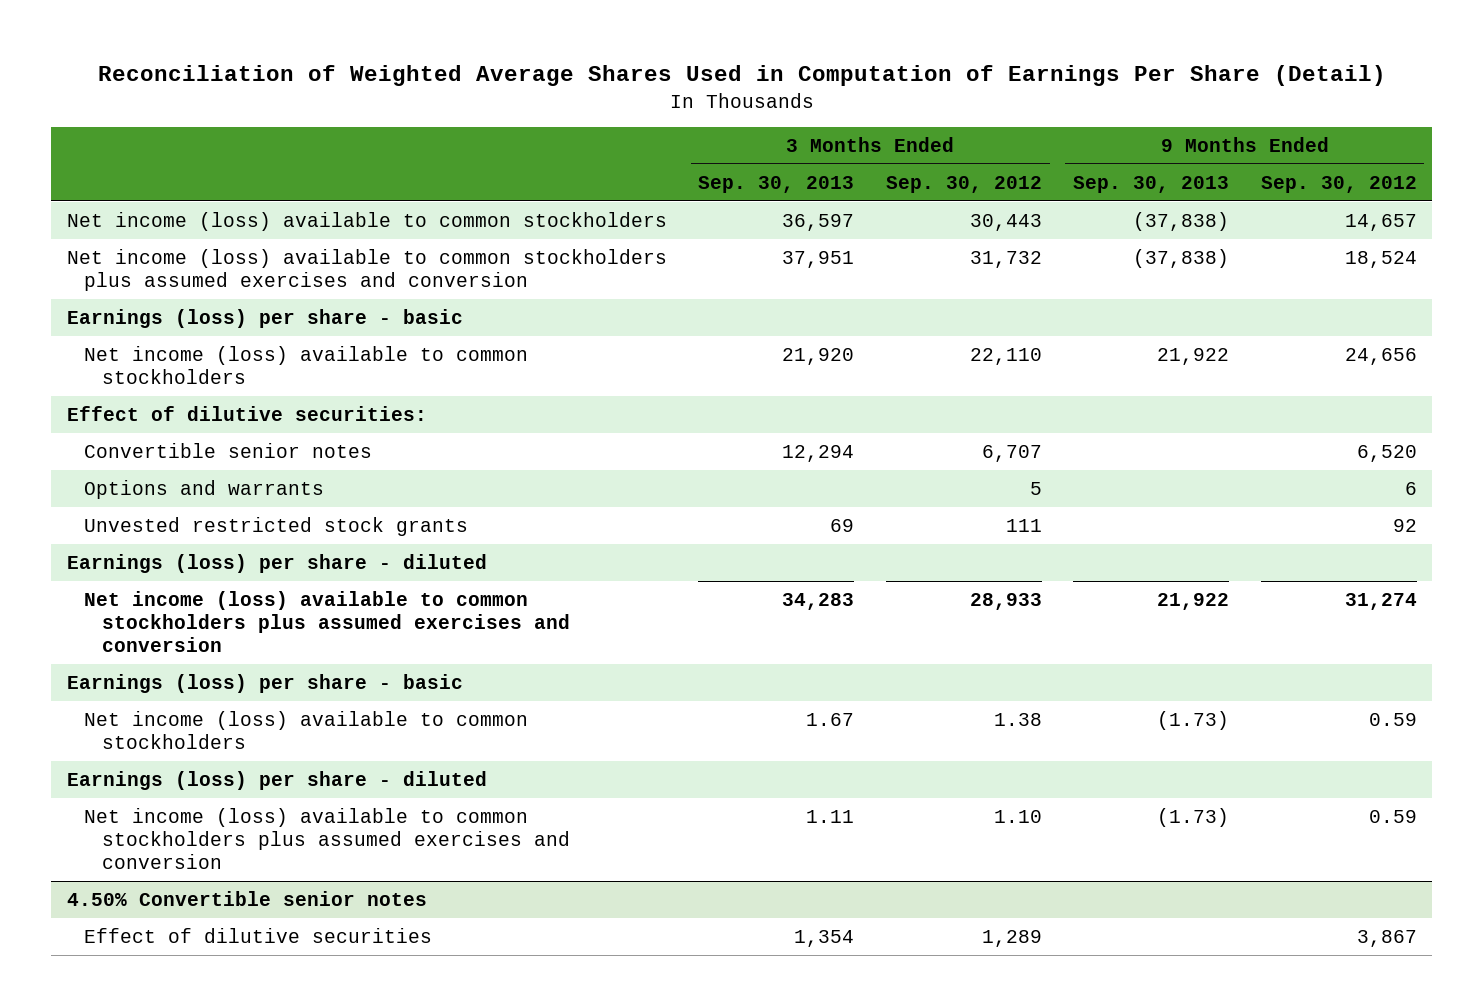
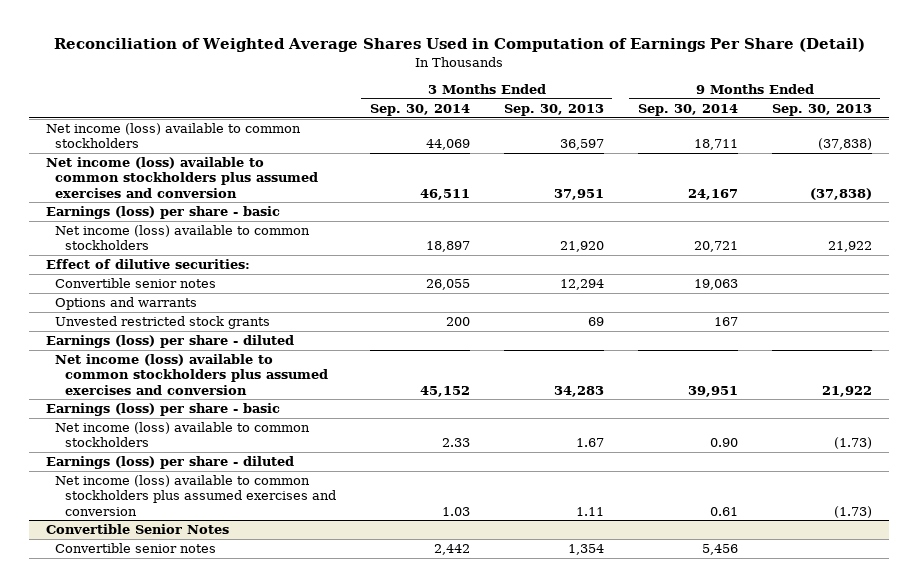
- | 3 Months Ended Sep. 30, 2013 | 3 Months Ended Sep. 30, 2012 | 9 Months Ended Sep. 30, 2013 | 9 Months Ended Sep. 30, 2012
+ | 3 Months Ended Sep. 30, 2014 | 3 Months Ended Sep. 30, 2013 | 9 Months Ended Sep. 30, 2014 | 9 Months Ended Sep. 30, 2013
- 4.50% Convertible senior notes
- Effect of dilutive securities | 1,354 | 1,289 | | 3,867
+ Convertible Senior Notes
+ Convertible senior notes | 2,442 | 1,354 | 5,456 |

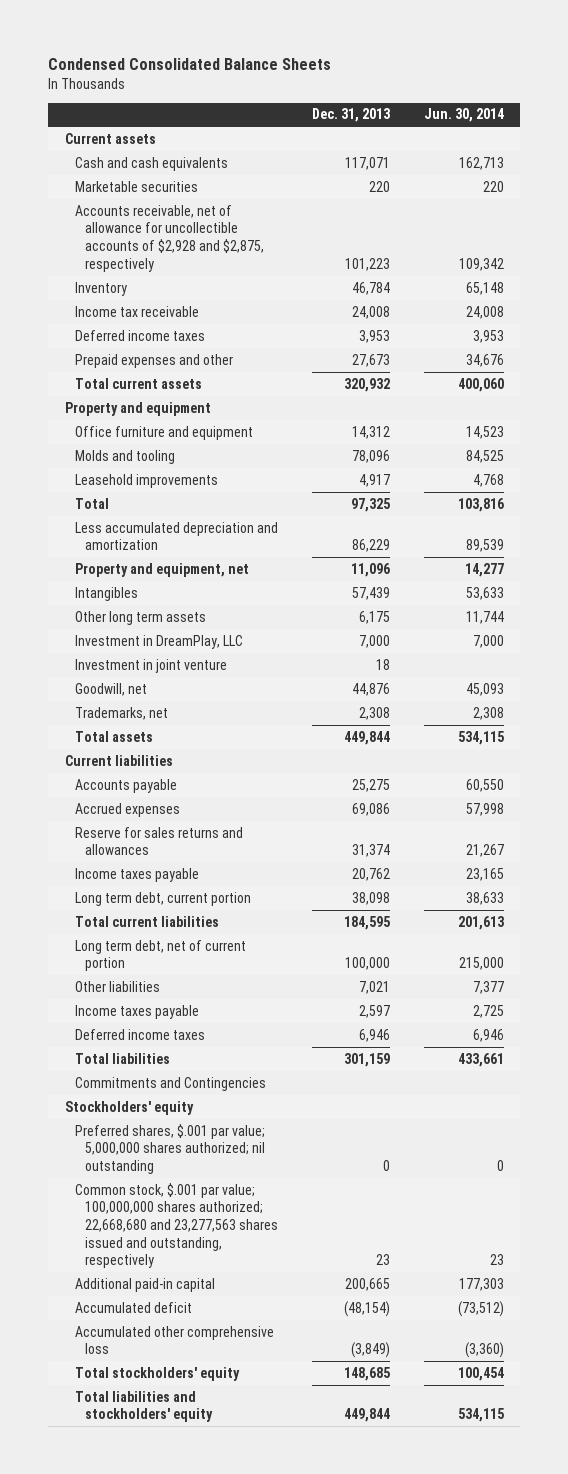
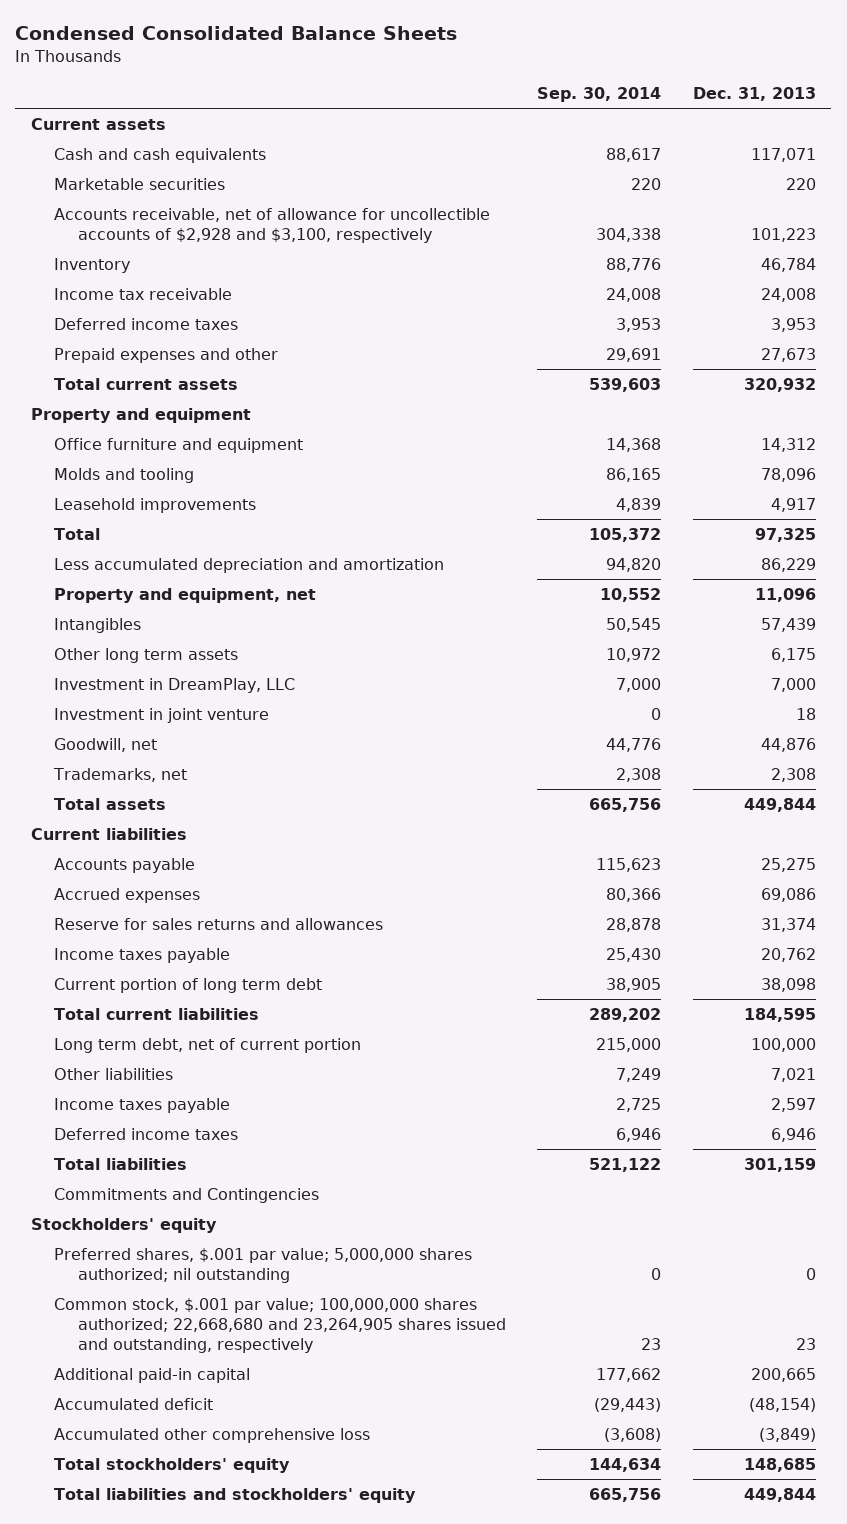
- | Dec. 31, 2013 | Jun. 30, 2014
+ | Sep. 30, 2014 | Dec. 31, 2013
- Accounts receivable, net of allowance for uncollectible accounts of $2,928 and $2,875, respectively | 101,223 | 109,342
+ Accounts receivable, net of allowance for uncollectible accounts of $2,928 and $3,100, respectively | 304,338 | 101,223
- Long term debt, current portion | 38,098 | 38,633
+ Current portion of long term debt | 38,905 | 38,098
- Common stock, $.001 par value; 100,000,000 shares authorized; 22,668,680 and 23,277,563 shares issued and outstanding, respectively | 23 | 23
+ Common stock, $.001 par value; 100,000,000 shares authorized; 22,668,680 and 23,264,905 shares issued and outstanding, respectively | 23 | 23

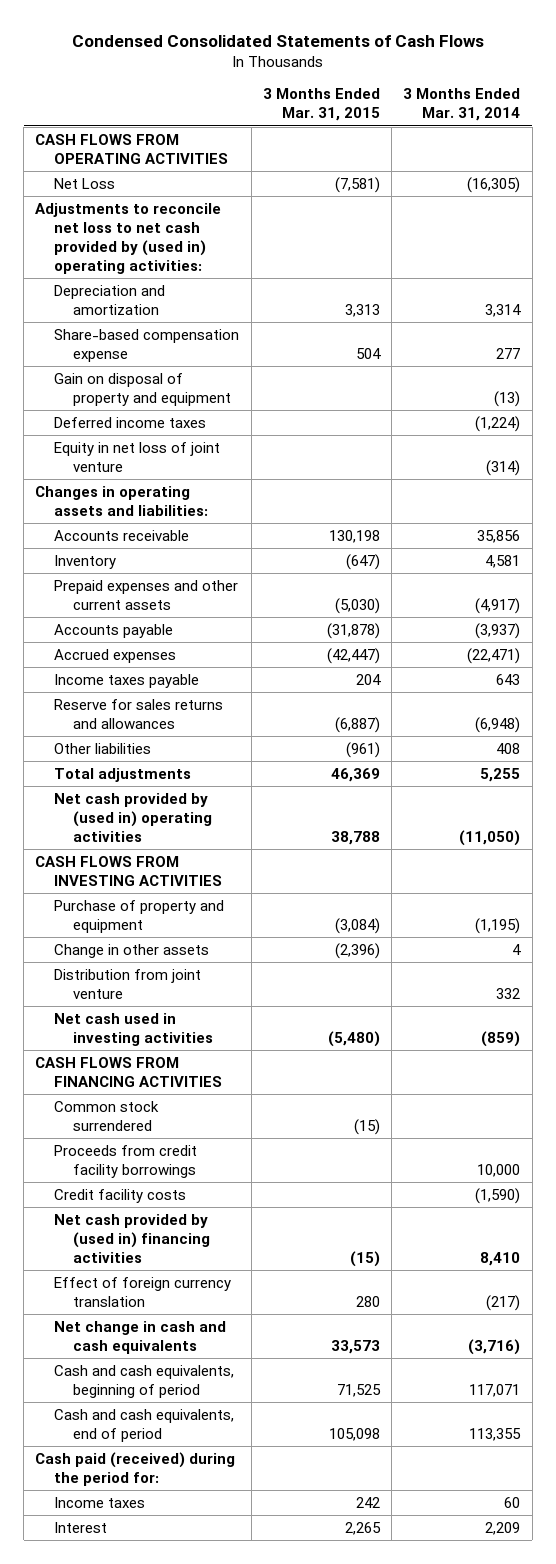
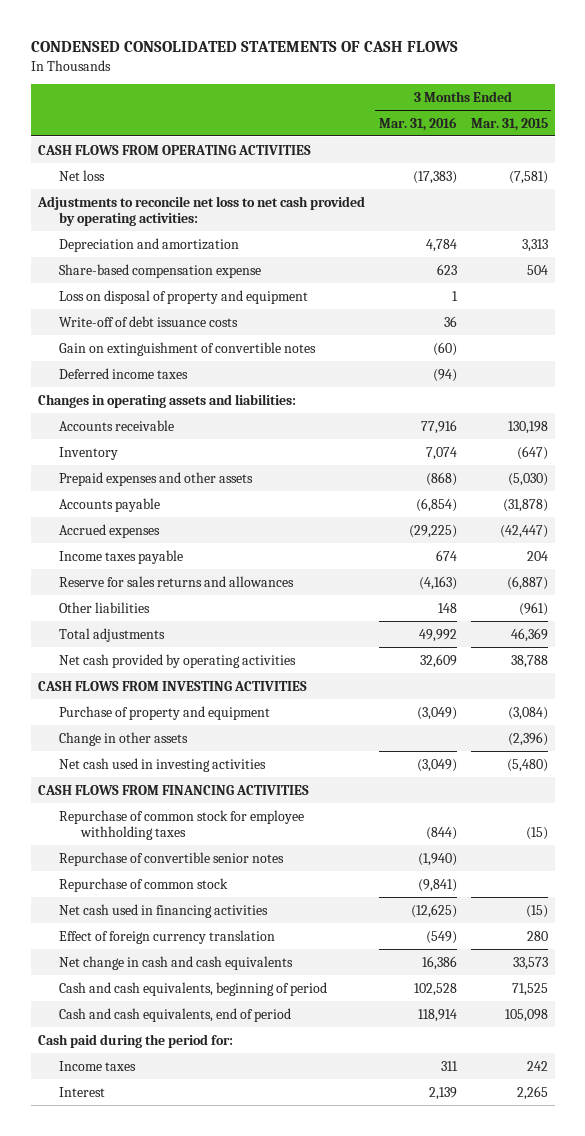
- Condensed Consolidated Statements of Cash Flows
+ CONDENSED CONSOLIDATED STATEMENTS OF CASH FLOWS
- | 3 Months Ended Mar. 31, 2015 | 3 Months Ended Mar. 31, 2014
+ | 3 Months Ended Mar. 31, 2016 | 3 Months Ended Mar. 31, 2015
- Net Loss | (7,581) | (16,305)
- Adjustments to reconcile net loss to net cash provided by (used in) operating activities:
+ Net loss | (17,383) | (7,581)
+ Adjustments to reconcile net loss to net cash provided by operating activities:
- Gain on disposal of property and equipment | | (13)
+ Loss on disposal of property and equipment | 1 |
+ Write-off of debt issuance costs | 36 |
+ Gain on extinguishment of convertible notes | (60) |
- Equity in net loss of joint venture | | (314)
- Prepaid expenses and other current assets | (5,030) | (4,917)
+ Prepaid expenses and other assets | (868) | (5,030)
- Net cash provided by (used in) operating activities | 38,788 | (11,050)
+ Net cash provided by operating activities | 32,609 | 38,788
- Distribution from joint venture | | 332
- Common stock surrendered | (15) |
- Proceeds from credit facility borrowings | | 10,000
- Credit facility costs | | (1,590)
- Net cash provided by (used in) financing activities | (15) | 8,410
+ Repurchase of common stock for employee withholding taxes | (844) | (15)
+ Repurchase of convertible senior notes | (1,940) |
+ Repurchase of common stock | (9,841) |
+ Net cash used in financing activities | (12,625) | (15)
- Cash paid (received) during the period for:
+ Cash paid during the period for:

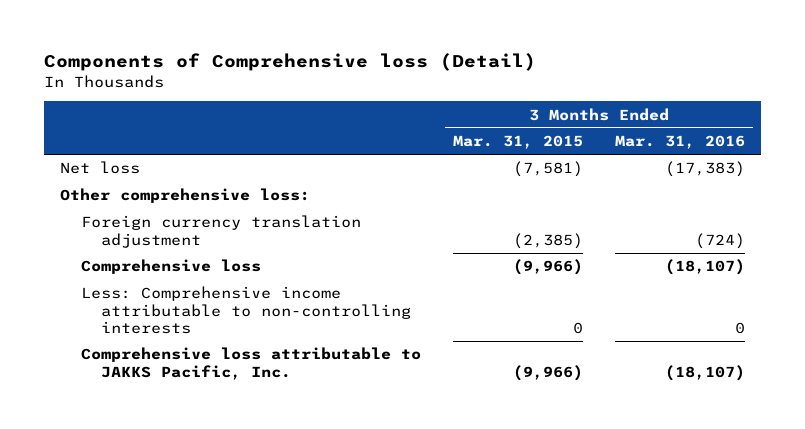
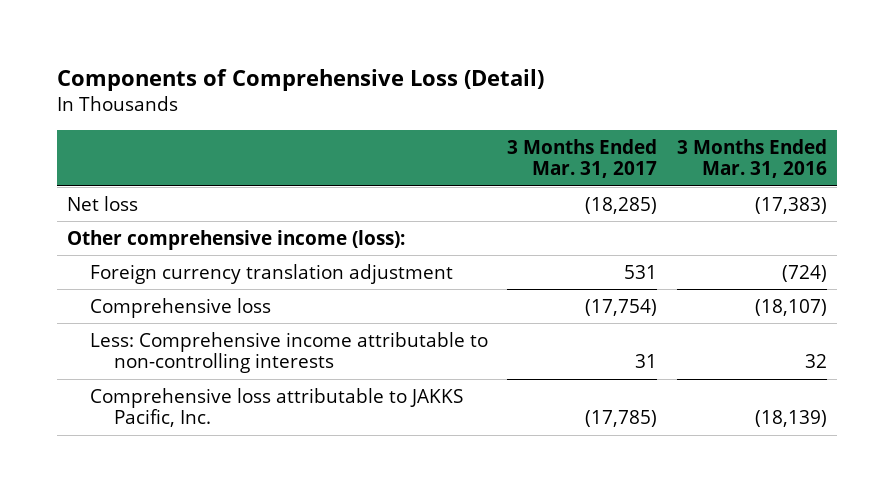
- Components of Comprehensive loss (Detail)
+ Components of Comprehensive Loss (Detail)
- | 3 Months Ended Mar. 31, 2015 | 3 Months Ended Mar. 31, 2016
+ | 3 Months Ended Mar. 31, 2017 | 3 Months Ended Mar. 31, 2016
- Other comprehensive loss:
+ Other comprehensive income (loss):
- Less: Comprehensive income attributable to non-controlling interests | 0 | 0
- Comprehensive loss attributable to JAKKS Pacific, Inc. | (9,966) | (18,107)
+ Less: Comprehensive income attributable to non-controlling interests | 31 | 32
+ Comprehensive loss attributable to JAKKS Pacific, Inc. | (17,785) | (18,139)

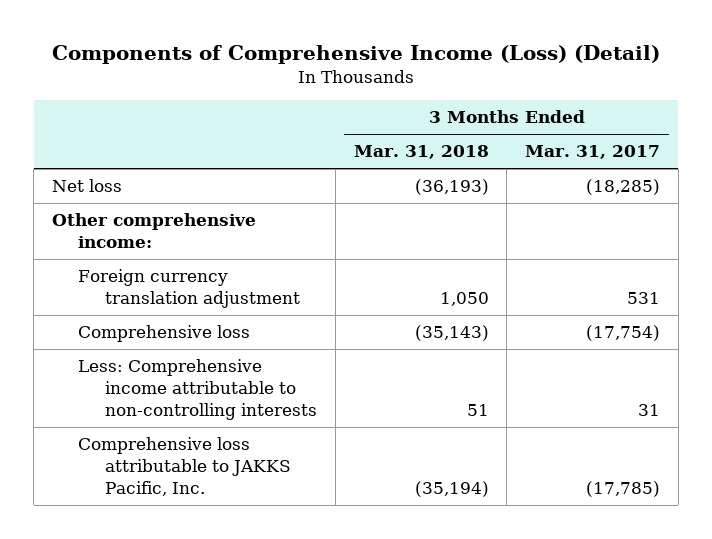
- Components of Comprehensive Loss (Detail)
+ Components of Comprehensive Income (Loss) (Detail)
- | 3 Months Ended Mar. 31, 2017 | 3 Months Ended Mar. 31, 2016
+ | 3 Months Ended Mar. 31, 2018 | 3 Months Ended Mar. 31, 2017
- Other comprehensive income (loss):
+ Other comprehensive income:

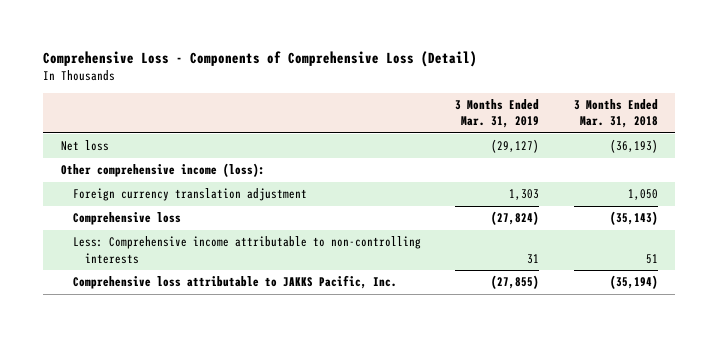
- Components of Comprehensive Income (Loss) (Detail)
+ Comprehensive Loss - Components of Comprehensive Loss (Detail)
- | 3 Months Ended Mar. 31, 2018 | 3 Months Ended Mar. 31, 2017
+ | 3 Months Ended Mar. 31, 2019 | 3 Months Ended Mar. 31, 2018
- Other comprehensive income:
+ Other comprehensive income (loss):

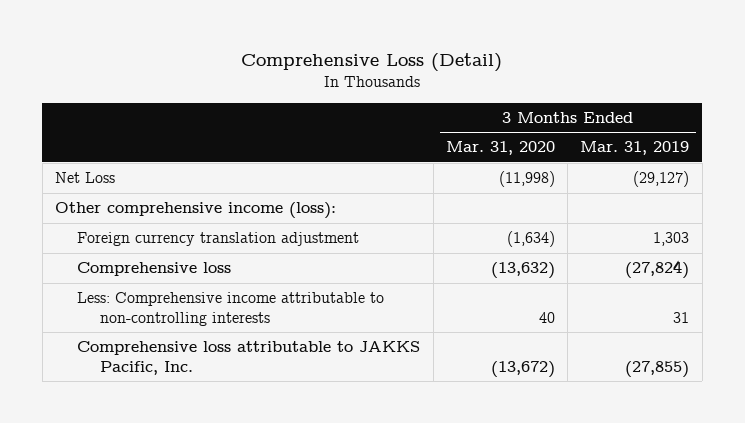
- Comprehensive Loss - Components of Comprehensive Loss (Detail)
+ Comprehensive Loss (Detail)
- | 3 Months Ended Mar. 31, 2019 | 3 Months Ended Mar. 31, 2018
+ | 3 Months Ended Mar. 31, 2020 | 3 Months Ended Mar. 31, 2019
- Net loss | (29,127) | (36,193)
+ Net Loss | (11,998) | (29,127)

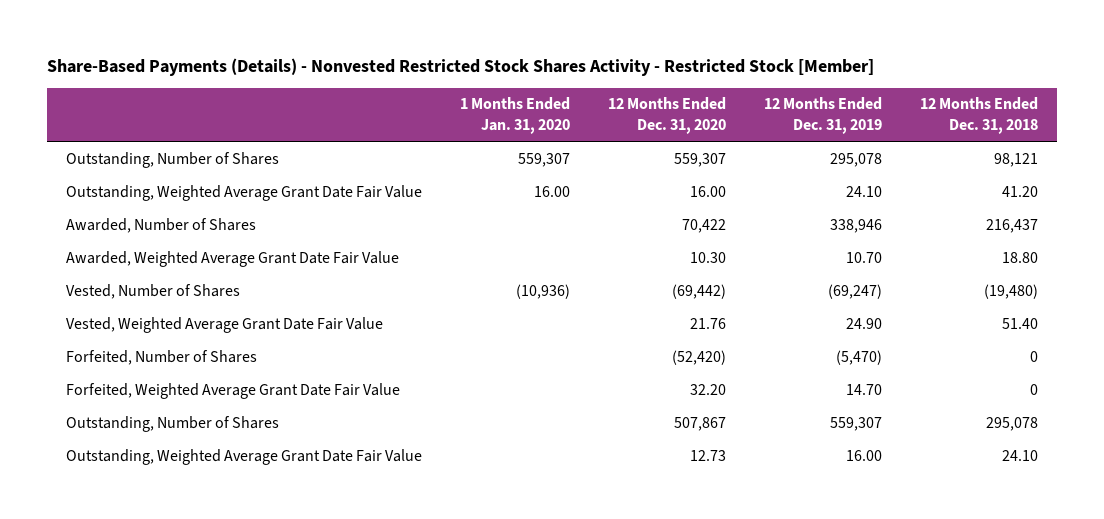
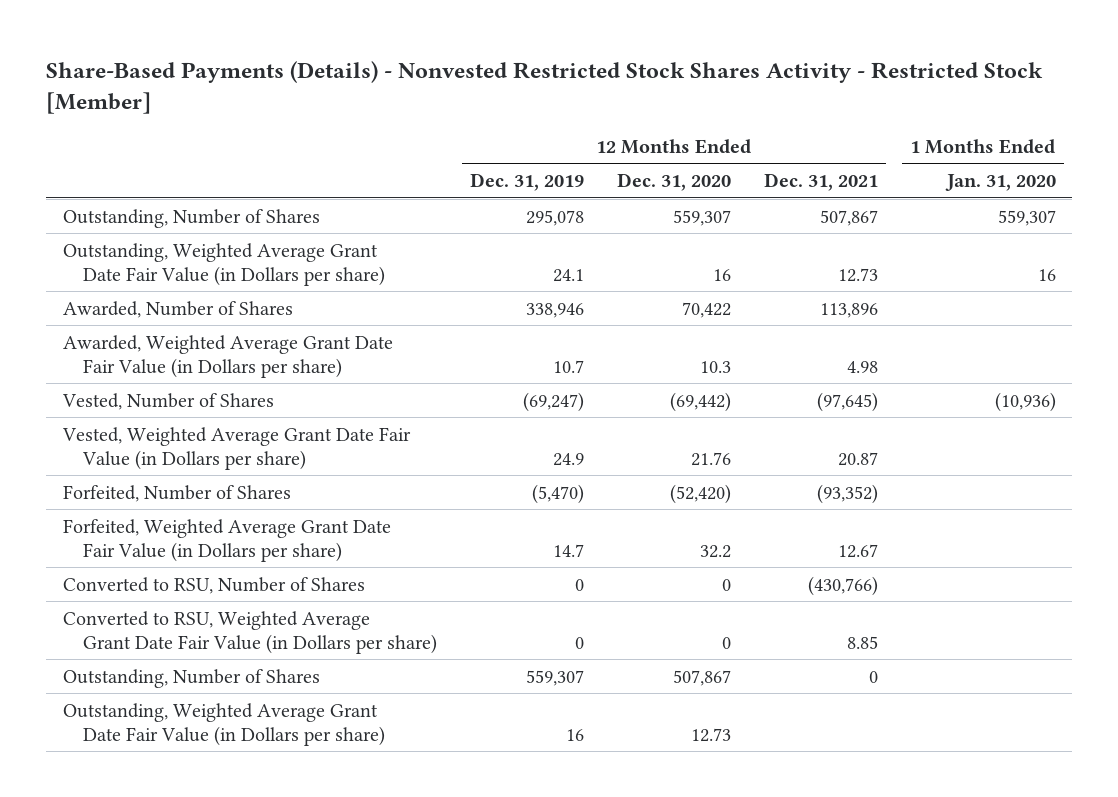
- | 1 Months Ended Jan. 31, 2020 | 12 Months Ended Dec. 31, 2020 | 12 Months Ended Dec. 31, 2019 | 12 Months Ended Dec. 31, 2018
+ | 12 Months Ended Dec. 31, 2019 | 12 Months Ended Dec. 31, 2020 | 12 Months Ended Dec. 31, 2021 | 1 Months Ended Jan. 31, 2020
- Outstanding, Weighted Average Grant Date Fair Value | 16.00 | 16.00 | 24.10 | 41.20
+ Outstanding, Weighted Average Grant Date Fair Value (in Dollars per share) | 24.1 | 16 | 12.73 | 16
- Awarded, Weighted Average Grant Date Fair Value | | 10.30 | 10.70 | 18.80
+ Awarded, Weighted Average Grant Date Fair Value (in Dollars per share) | 10.7 | 10.3 | 4.98 |
- Vested, Weighted Average Grant Date Fair Value | | 21.76 | 24.90 | 51.40
+ Vested, Weighted Average Grant Date Fair Value (in Dollars per share) | 24.9 | 21.76 | 20.87 |
- Forfeited, Weighted Average Grant Date Fair Value | | 32.20 | 14.70 | 0
+ Forfeited, Weighted Average Grant Date Fair Value (in Dollars per share) | 14.7 | 32.2 | 12.67 |
+ Converted to RSU, Number of Shares | 0 | 0 | (430,766) |
+ Converted to RSU, Weighted Average Grant Date Fair Value (in Dollars per share) | 0 | 0 | 8.85 |
- Outstanding, Weighted Average Grant Date Fair Value | | 12.73 | 16.00 | 24.10
+ Outstanding, Weighted Average Grant Date Fair Value (in Dollars per share) | 16 | 12.73 | |

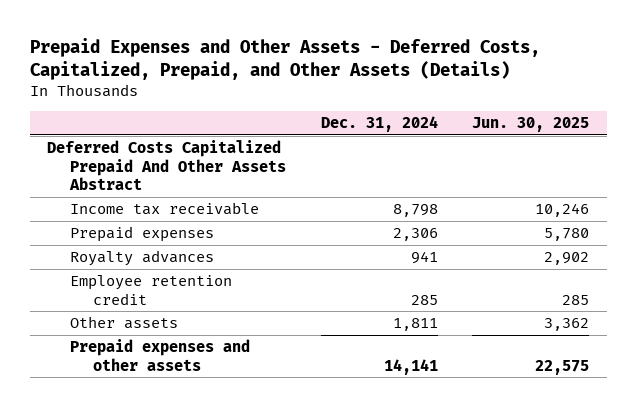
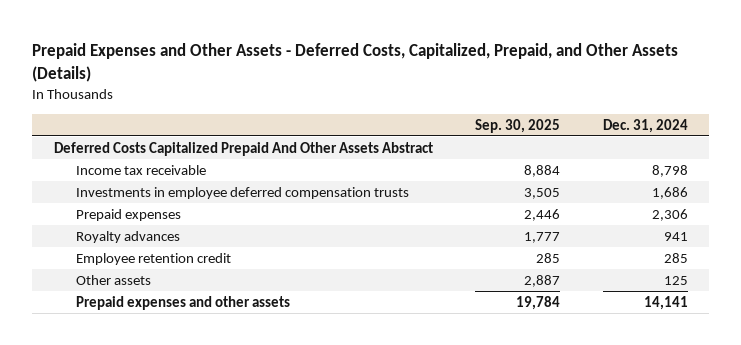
- | Dec. 31, 2024 | Jun. 30, 2025
+ | Sep. 30, 2025 | Dec. 31, 2024
+ Investments in employee deferred compensation trusts | 3,505 | 1,686
- Other assets | 1,811 | 3,362
+ Other assets | 2,887 | 125

